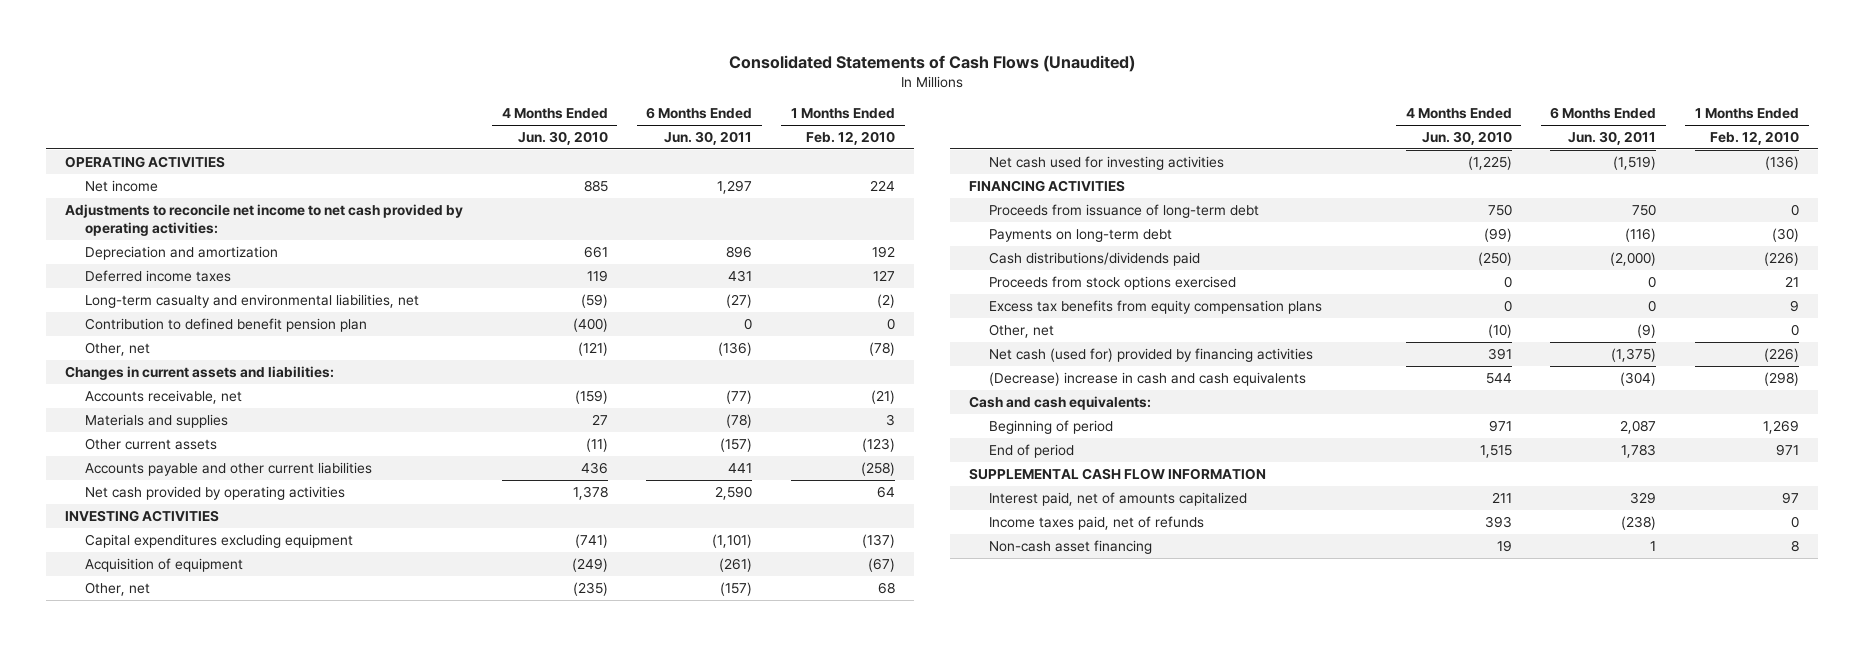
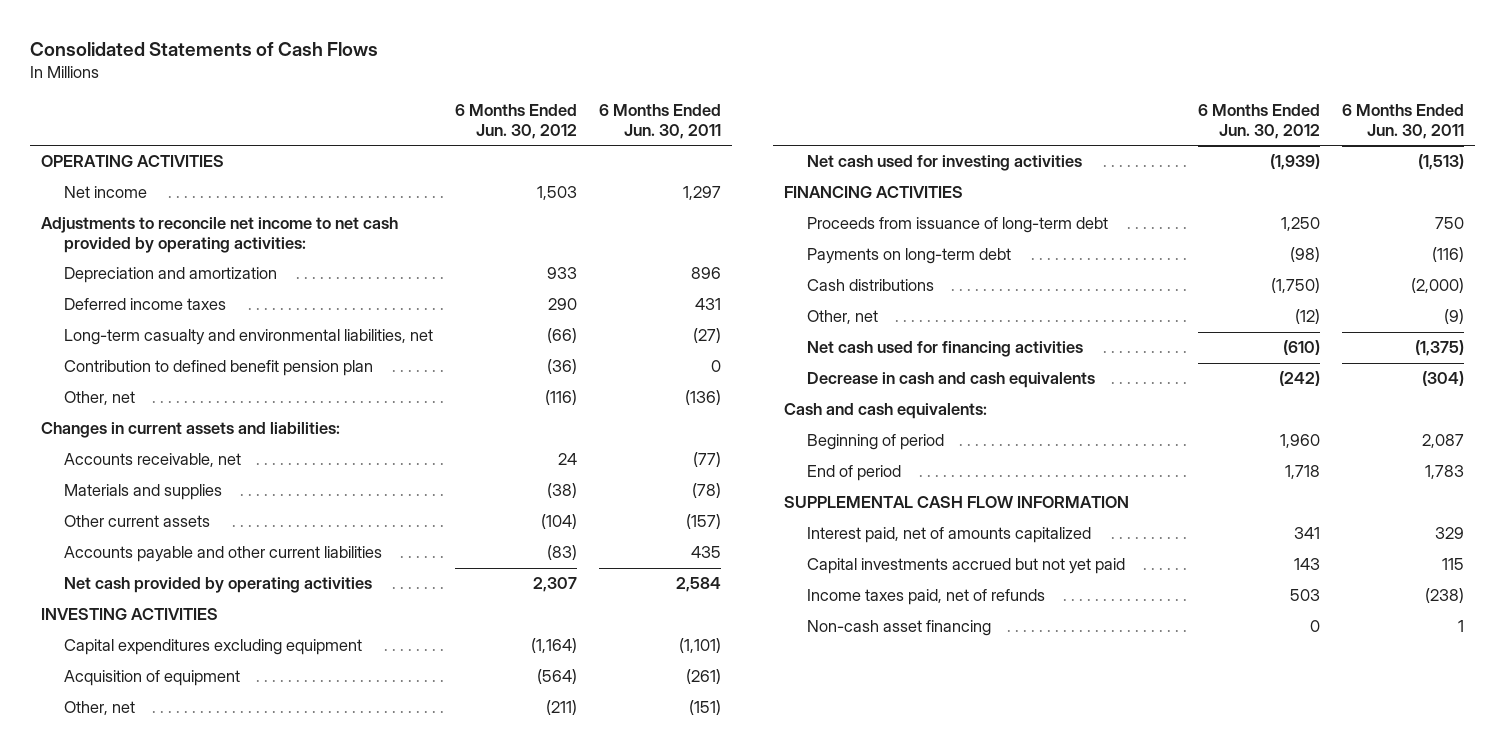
- Consolidated Statements of Cash Flows (Unaudited)
+ Consolidated Statements of Cash Flows
- | 4 Months Ended Jun. 30, 2010 | 6 Months Ended Jun. 30, 2011 | 1 Months Ended Feb. 12, 2010
+ | 6 Months Ended Jun. 30, 2012 | 6 Months Ended Jun. 30, 2011
- Accounts payable and other current liabilities | 436 | 441 | (258)
- Net cash provided by operating activities | 1,378 | 2,590 | 64
+ Accounts payable and other current liabilities | (83) | 435
+ Net cash provided by operating activities | 2,307 | 2,584
- Other, net | (235) | (157) | 68
- Net cash used for investing activities | (1,225) | (1,519) | (136)
+ Other, net | (211) | (151)
+ Net cash used for investing activities | (1,939) | (1,513)
- Cash distributions/dividends paid | (250) | (2,000) | (226)
- Proceeds from stock options exercised | 0 | 0 | 21
- Excess tax benefits from equity compensation plans | 0 | 0 | 9
+ Cash distributions | (1,750) | (2,000)
- Net cash (used for) provided by financing activities | 391 | (1,375) | (226)
- (Decrease) increase in cash and cash equivalents | 544 | (304) | (298)
+ Net cash used for financing activities | (610) | (1,375)
+ Decrease in cash and cash equivalents | (242) | (304)
+ Capital investments accrued but not yet paid | 143 | 115

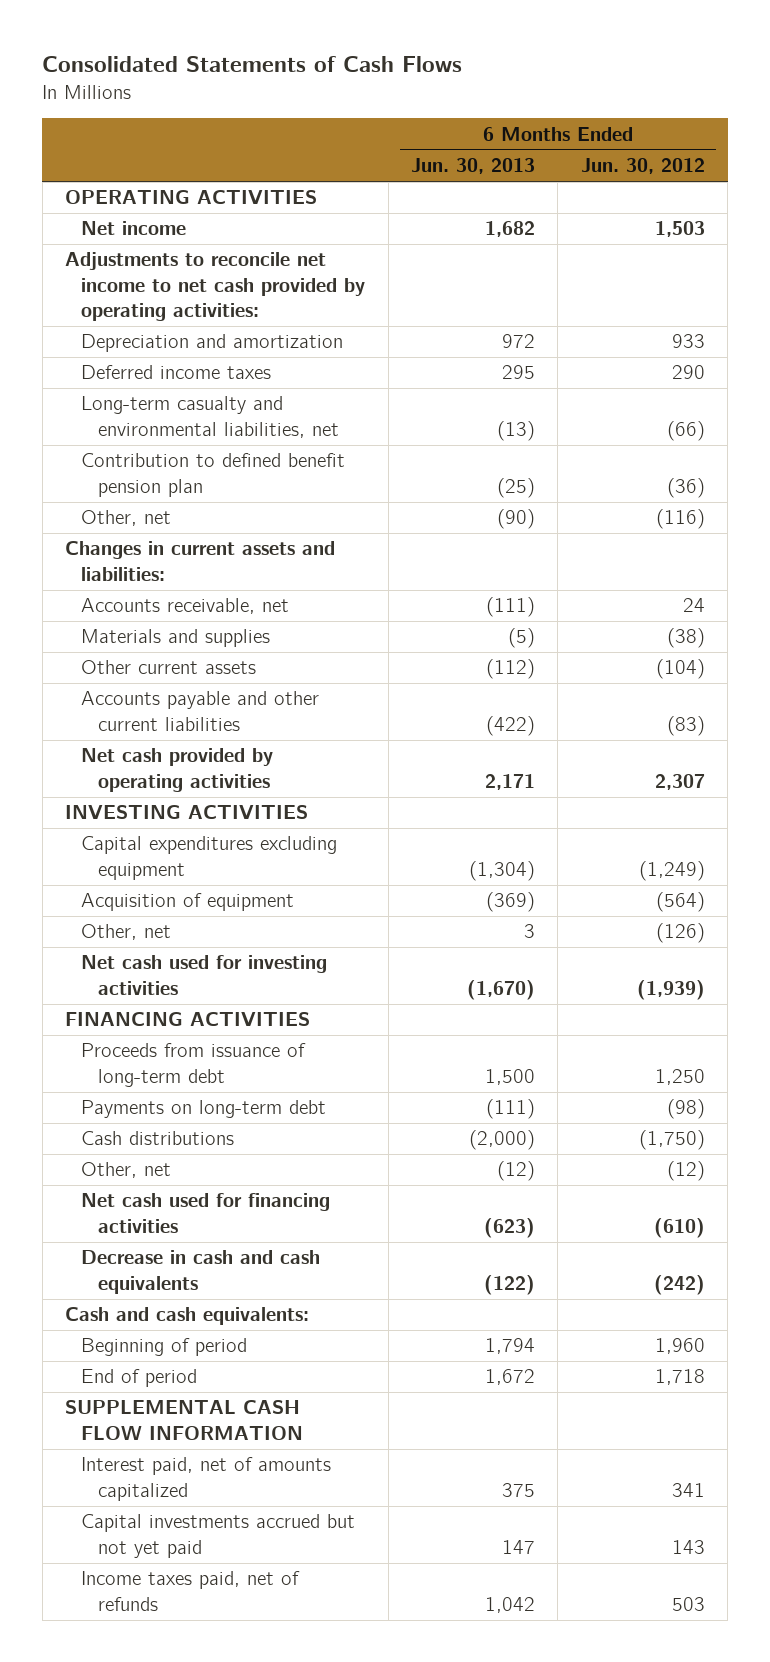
- | 6 Months Ended Jun. 30, 2012 | 6 Months Ended Jun. 30, 2011
+ | 6 Months Ended Jun. 30, 2013 | 6 Months Ended Jun. 30, 2012
- Capital expenditures excluding equipment | (1,164) | (1,101)
+ Capital expenditures excluding equipment | (1,304) | (1,249)
- Other, net | (211) | (151)
+ Other, net | 3 | (126)
- Non-cash asset financing | 0 | 1

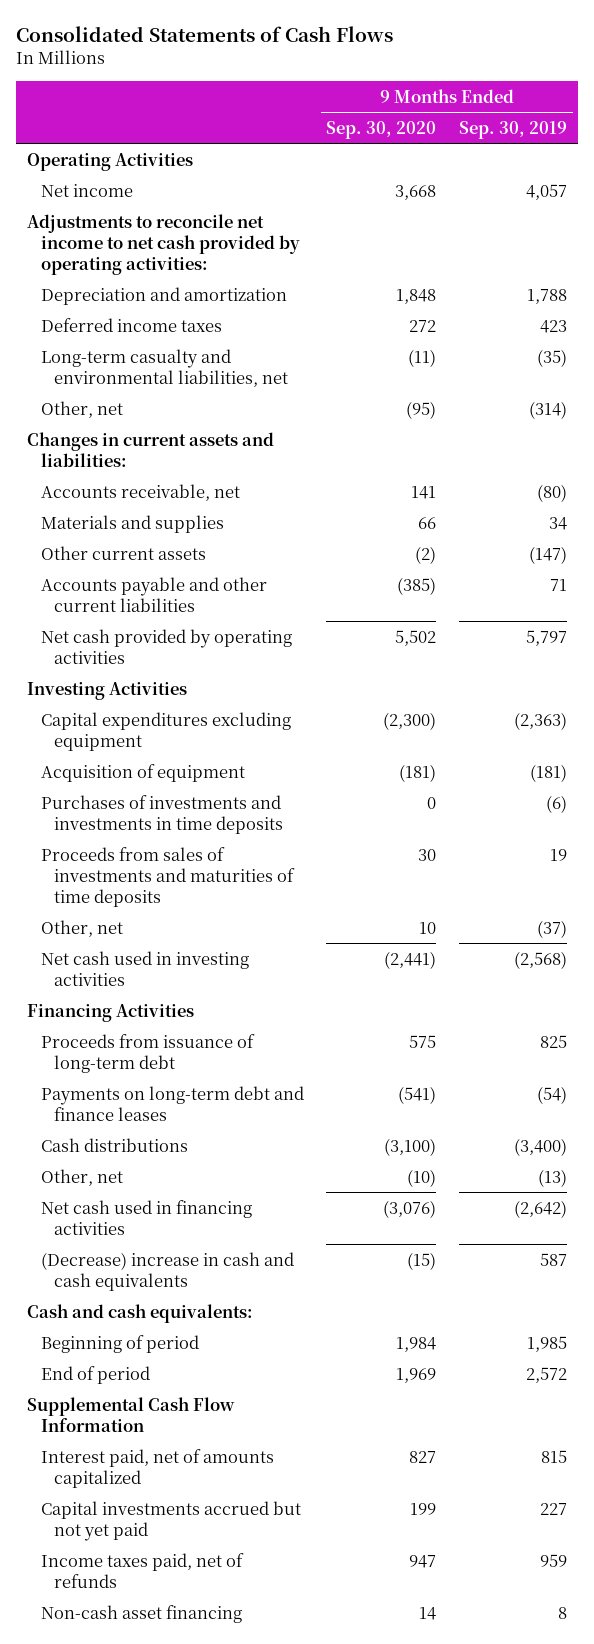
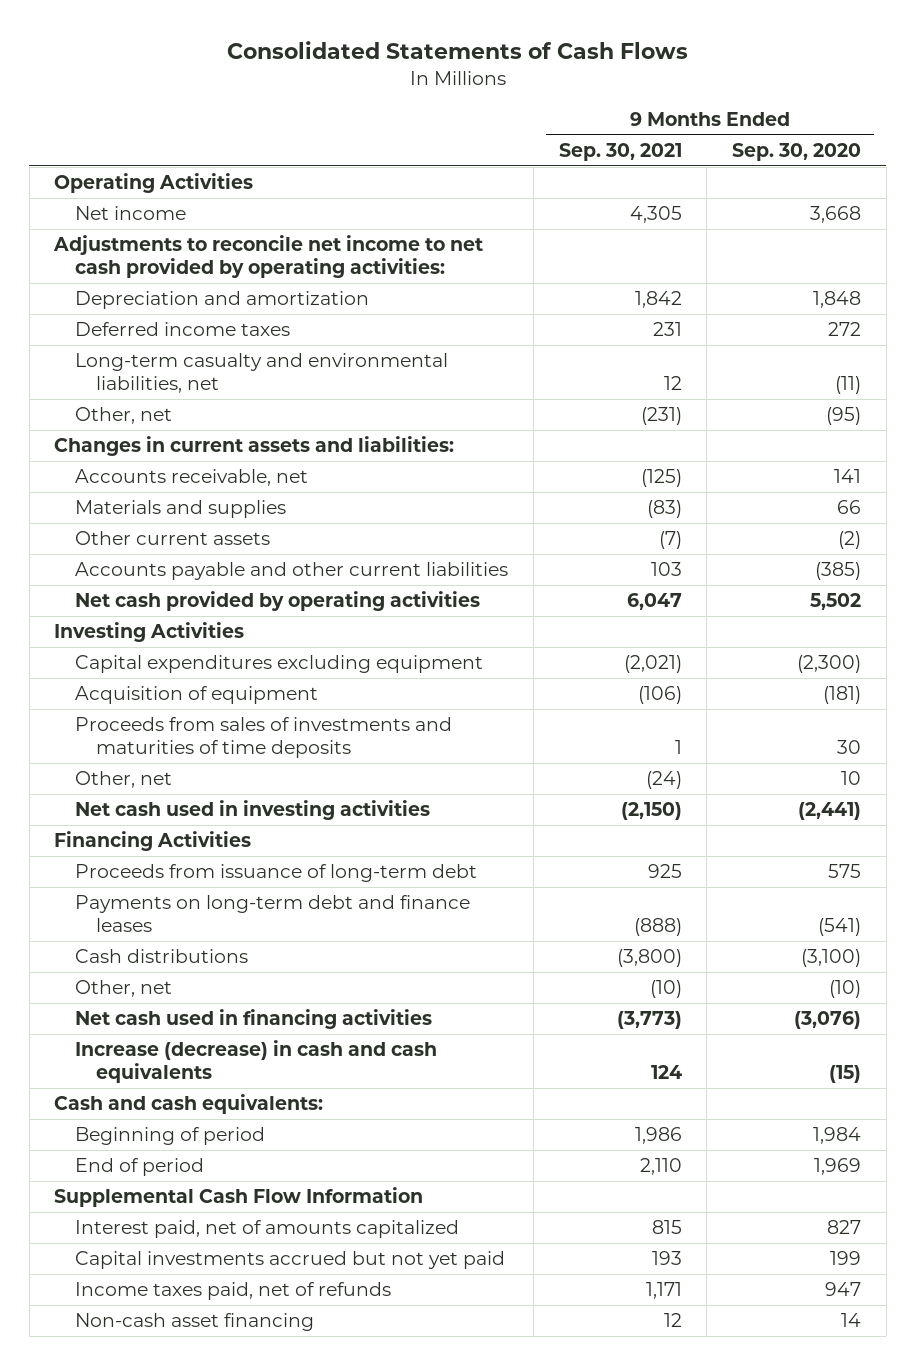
- | 9 Months Ended Sep. 30, 2020 | 9 Months Ended Sep. 30, 2019
+ | 9 Months Ended Sep. 30, 2021 | 9 Months Ended Sep. 30, 2020
- Purchases of investments and investments in time deposits | 0 | (6)
- (Decrease) increase in cash and cash equivalents | (15) | 587
+ Increase (decrease) in cash and cash equivalents | 124 | (15)

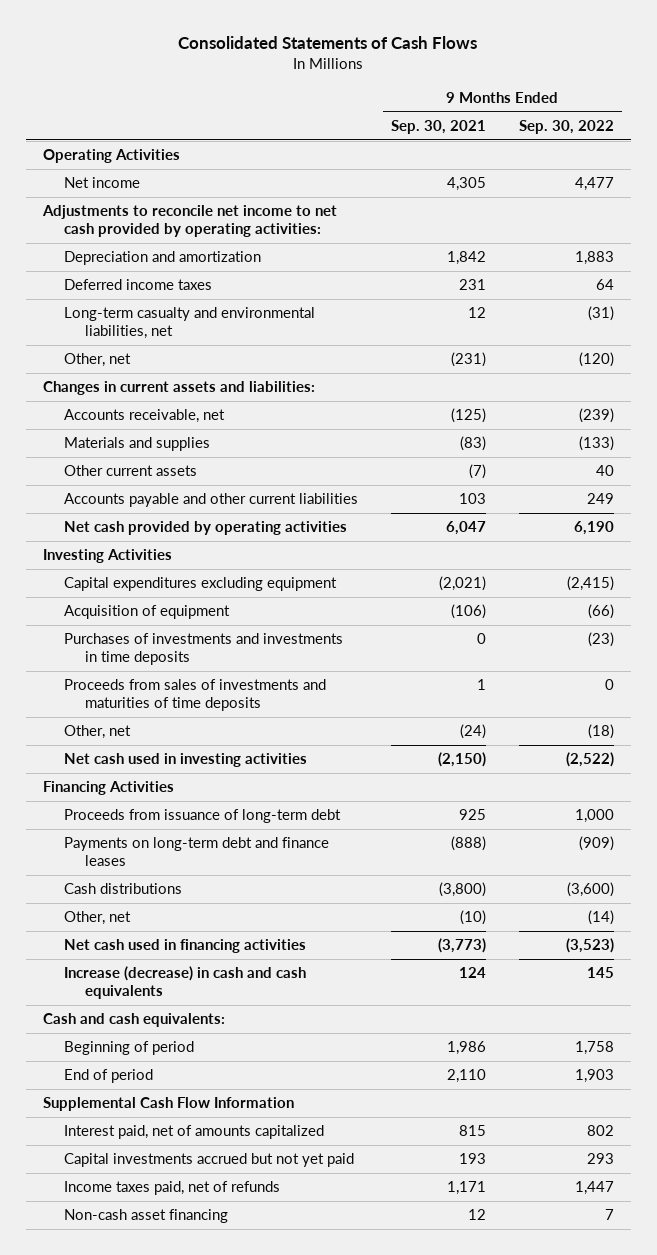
- | 9 Months Ended Sep. 30, 2021 | 9 Months Ended Sep. 30, 2020
+ | 9 Months Ended Sep. 30, 2021 | 9 Months Ended Sep. 30, 2022
+ Purchases of investments and investments in time deposits | 0 | (23)

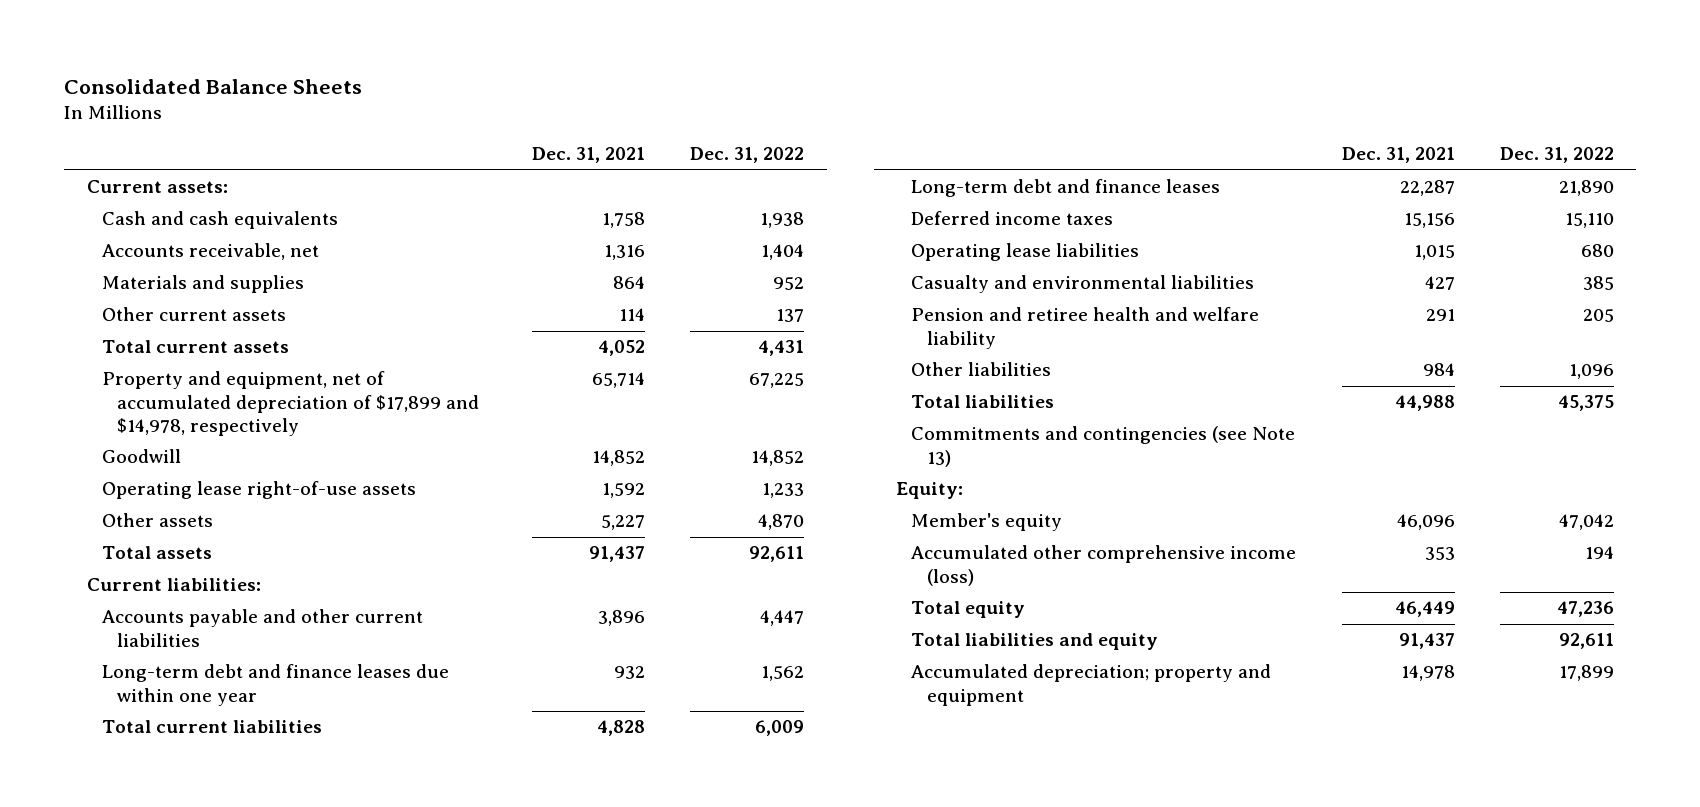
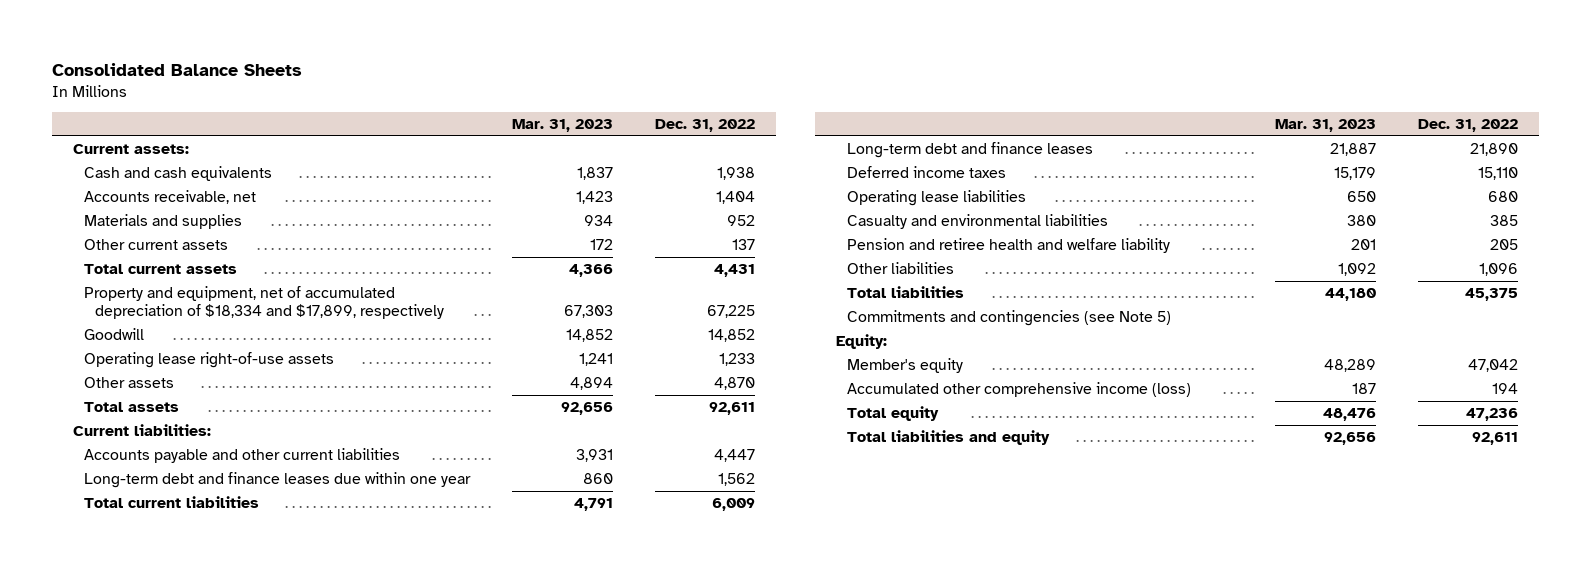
- | Dec. 31, 2021 | Dec. 31, 2022
+ | Mar. 31, 2023 | Dec. 31, 2022
- Property and equipment, net of accumulated depreciation of $17,899 and $14,978, respectively | 65,714 | 67,225
+ Property and equipment, net of accumulated depreciation of $18,334 and $17,899, respectively | 67,303 | 67,225
- Commitments and contingencies (see Note 13)
+ Commitments and contingencies (see Note 5)
- Accumulated depreciation; property and equipment | 14,978 | 17,899

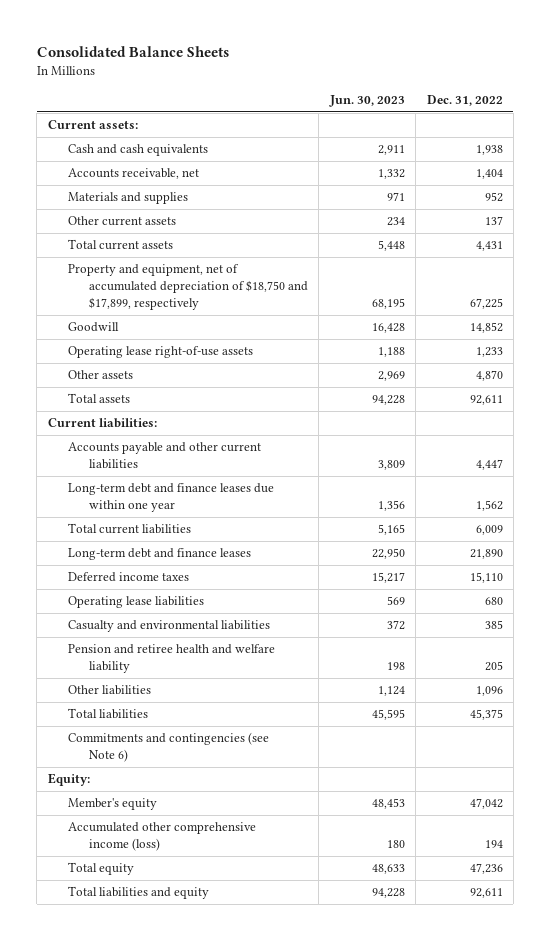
- | Mar. 31, 2023 | Dec. 31, 2022
+ | Jun. 30, 2023 | Dec. 31, 2022
- Property and equipment, net of accumulated depreciation of $18,334 and $17,899, respectively | 67,303 | 67,225
+ Property and equipment, net of accumulated depreciation of $18,750 and $17,899, respectively | 68,195 | 67,225
- Commitments and contingencies (see Note 5)
+ Commitments and contingencies (see Note 6)

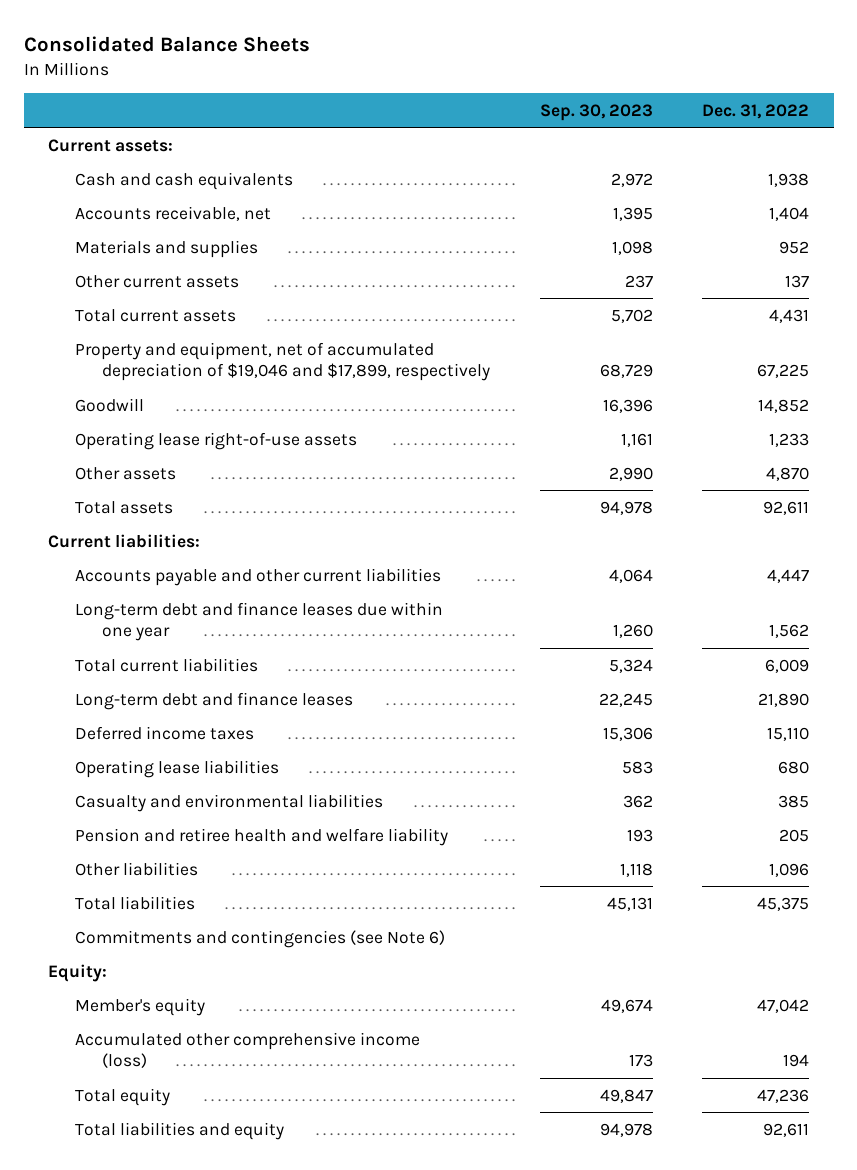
- | Jun. 30, 2023 | Dec. 31, 2022
+ | Sep. 30, 2023 | Dec. 31, 2022
- Property and equipment, net of accumulated depreciation of $18,750 and $17,899, respectively | 68,195 | 67,225
+ Property and equipment, net of accumulated depreciation of $19,046 and $17,899, respectively | 68,729 | 67,225

